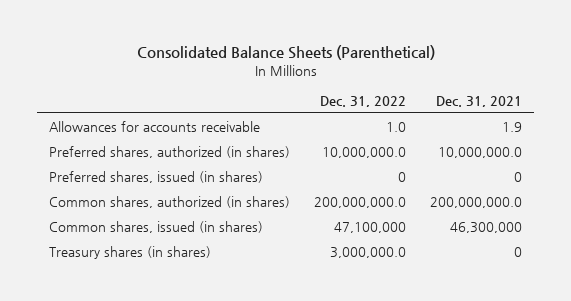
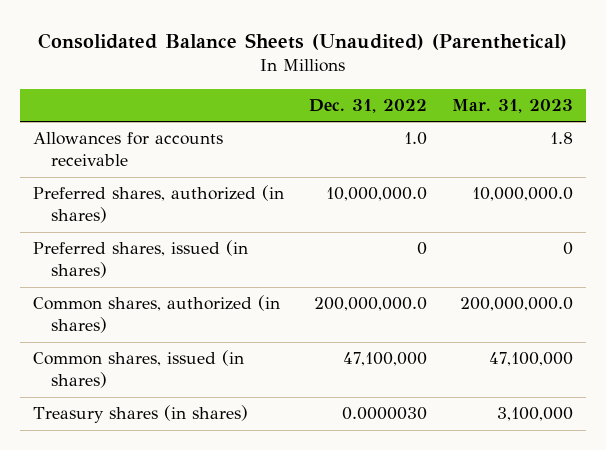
- Consolidated Balance Sheets (Parenthetical)
+ Consolidated Balance Sheets (Unaudited) (Parenthetical)
- | Dec. 31, 2022 | Dec. 31, 2021
+ | Dec. 31, 2022 | Mar. 31, 2023
- Treasury shares (in shares) | 3,000,000.0 | 0
+ Treasury shares (in shares) | 0.0000030 | 3,100,000

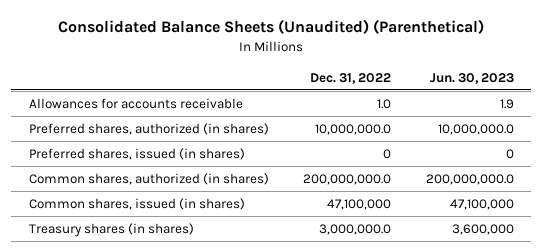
- | Dec. 31, 2022 | Mar. 31, 2023
+ | Dec. 31, 2022 | Jun. 30, 2023
- Treasury shares (in shares) | 0.0000030 | 3,100,000
+ Treasury shares (in shares) | 3,000,000.0 | 3,600,000

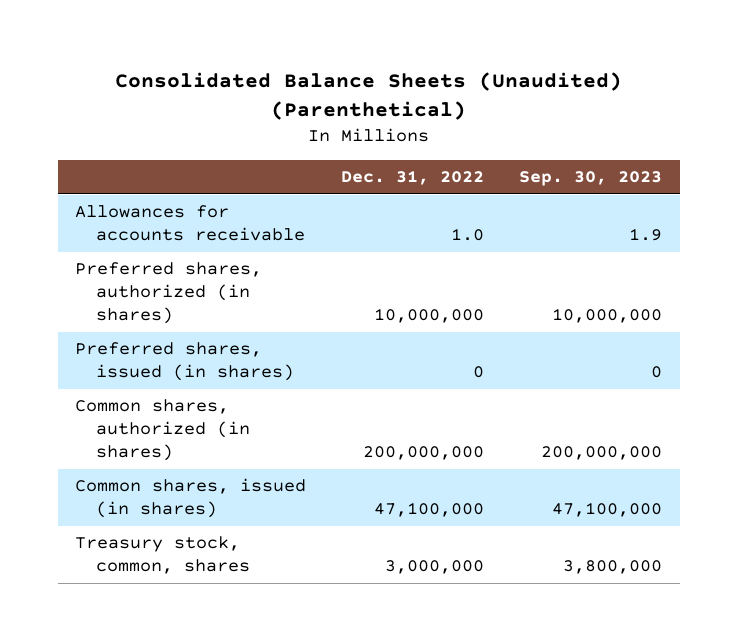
- | Dec. 31, 2022 | Jun. 30, 2023
+ | Dec. 31, 2022 | Sep. 30, 2023
- Preferred shares, authorized (in shares) | 10,000,000.0 | 10,000,000.0
+ Preferred shares, authorized (in shares) | 10,000,000 | 10,000,000
- Common shares, authorized (in shares) | 200,000,000.0 | 200,000,000.0
+ Common shares, authorized (in shares) | 200,000,000 | 200,000,000
- Treasury shares (in shares) | 3,000,000.0 | 3,600,000
+ Treasury stock, common, shares | 3,000,000 | 3,800,000

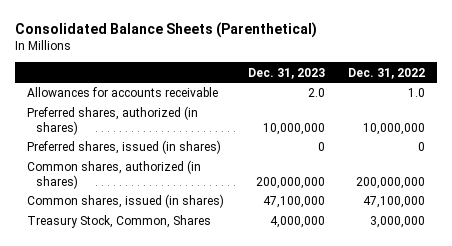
- Consolidated Balance Sheets (Unaudited) (Parenthetical)
+ Consolidated Balance Sheets (Parenthetical)
- | Dec. 31, 2022 | Sep. 30, 2023
+ | Dec. 31, 2023 | Dec. 31, 2022
- Treasury stock, common, shares | 3,000,000 | 3,800,000
+ Treasury Stock, Common, Shares | 4,000,000 | 3,000,000

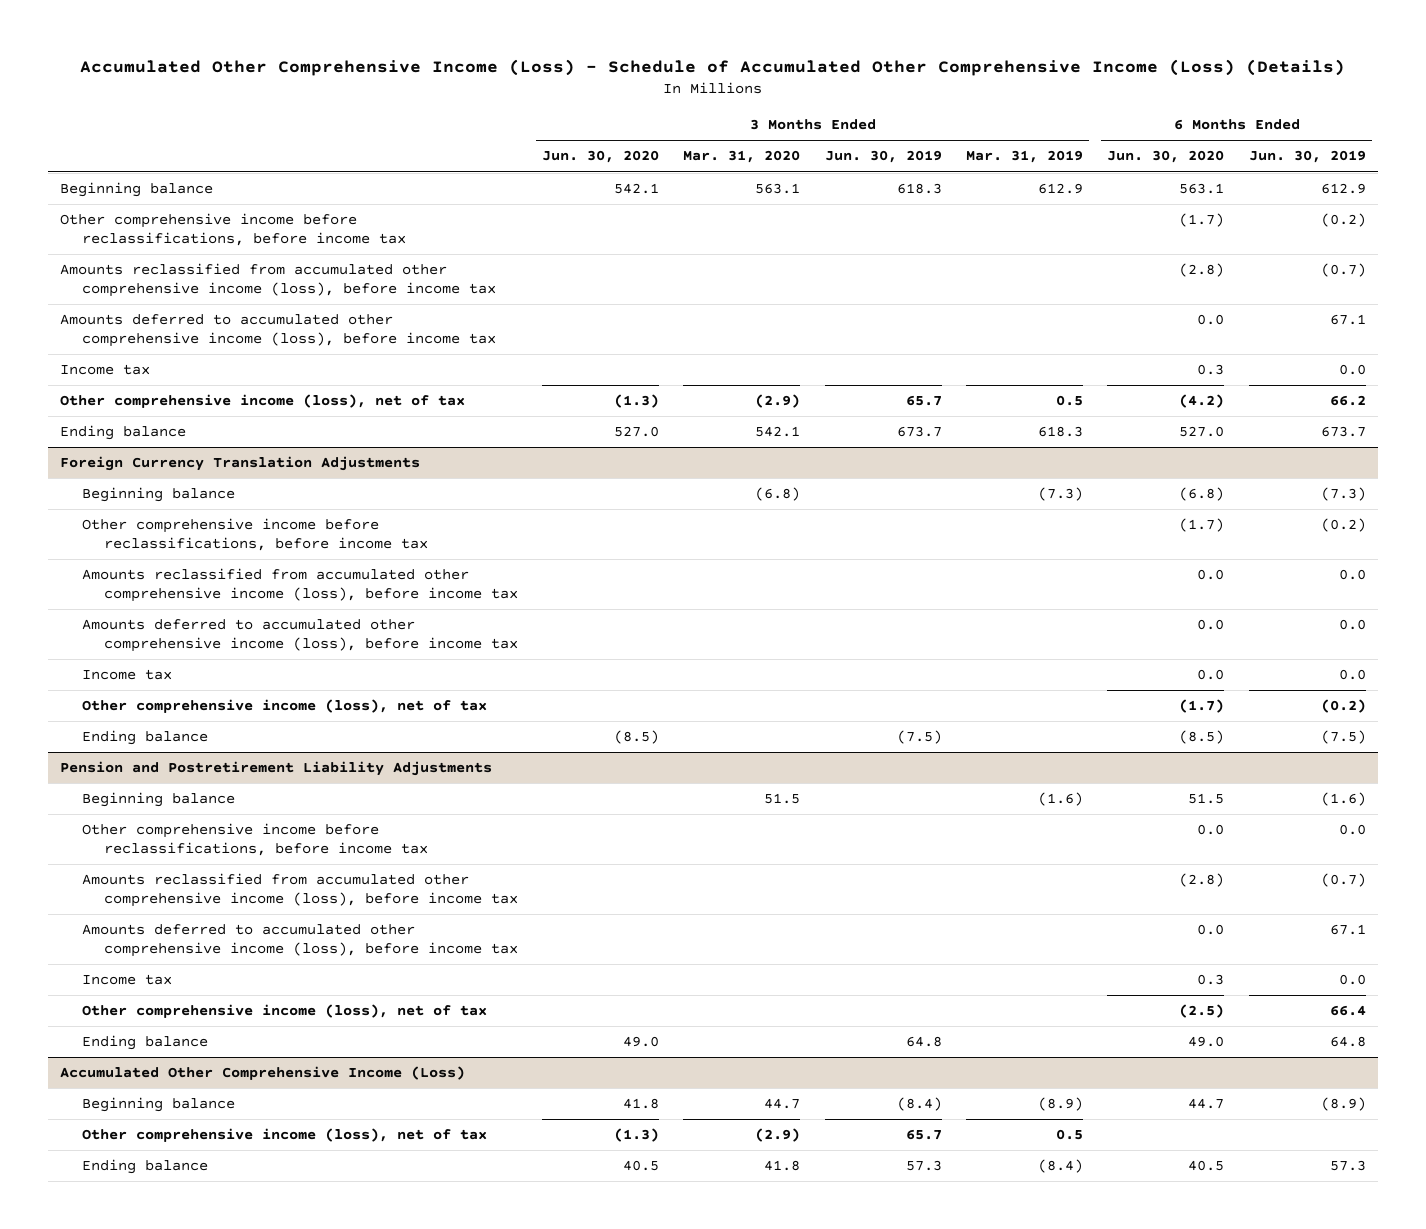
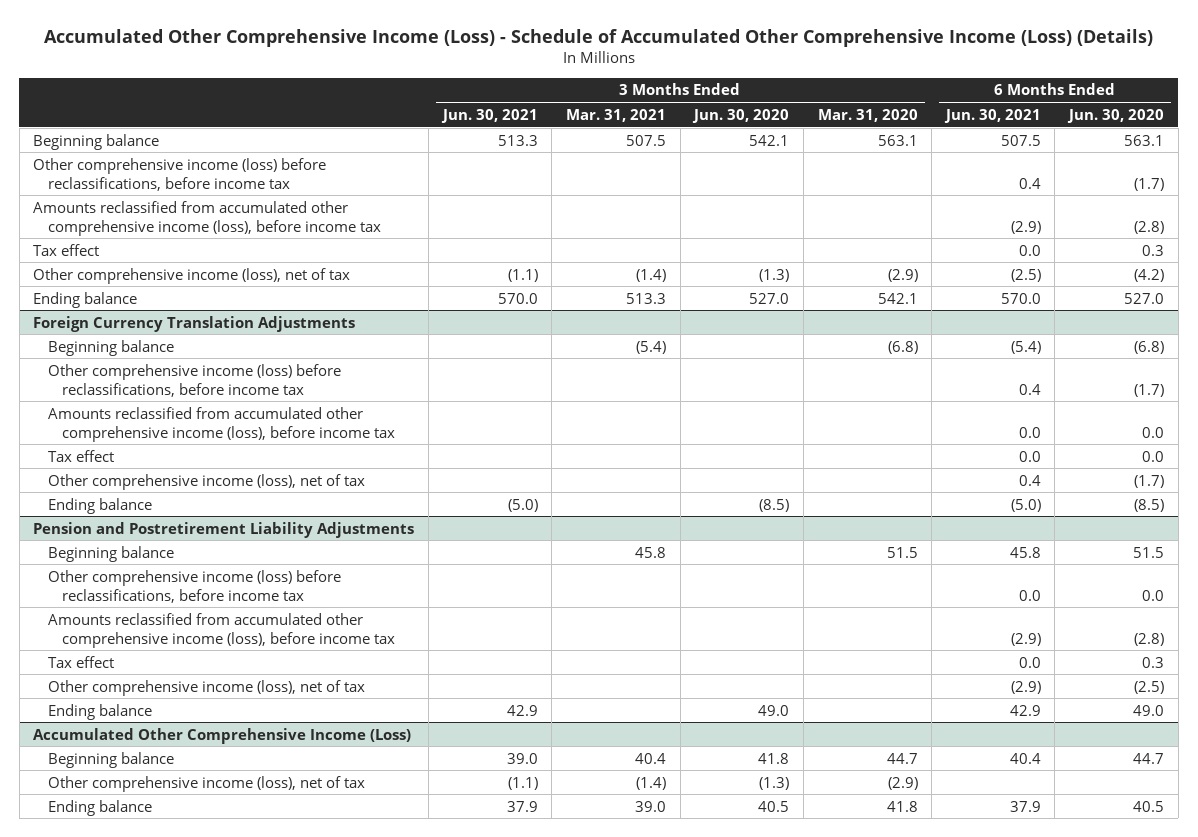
- | 3 Months Ended Jun. 30, 2020 | 3 Months Ended Mar. 31, 2020 | 3 Months Ended Jun. 30, 2019 | 3 Months Ended Mar. 31, 2019 | 6 Months Ended Jun. 30, 2020 | 6 Months Ended Jun. 30, 2019
+ | 3 Months Ended Jun. 30, 2021 | 3 Months Ended Mar. 31, 2021 | 3 Months Ended Jun. 30, 2020 | 3 Months Ended Mar. 31, 2020 | 6 Months Ended Jun. 30, 2021 | 6 Months Ended Jun. 30, 2020
- Other comprehensive income before reclassifications, before income tax | | | | | (1.7) | (0.2)
+ Other comprehensive income (loss) before reclassifications, before income tax | | | | | 0.4 | (1.7)
- Amounts deferred to accumulated other comprehensive income (loss), before income tax | | | | | 0.0 | 67.1
- Income tax | | | | | 0.3 | 0.0
+ Tax effect | | | | | 0.0 | 0.3
@ Foreign Currency Translation Adjustments
- Other comprehensive income before reclassifications, before income tax | | | | | (1.7) | (0.2)
+ Other comprehensive income (loss) before reclassifications, before income tax | | | | | 0.4 | (1.7)
- Amounts deferred to accumulated other comprehensive income (loss), before income tax | | | | | 0.0 | 0.0
- Income tax | | | | | 0.0 | 0.0
+ Tax effect | | | | | 0.0 | 0.0
@ Pension and Postretirement Liability Adjustments
- Other comprehensive income before reclassifications, before income tax | | | | | 0.0 | 0.0
+ Other comprehensive income (loss) before reclassifications, before income tax | | | | | 0.0 | 0.0
- Amounts deferred to accumulated other comprehensive income (loss), before income tax | | | | | 0.0 | 67.1
- Income tax | | | | | 0.3 | 0.0
+ Tax effect | | | | | 0.0 | 0.3

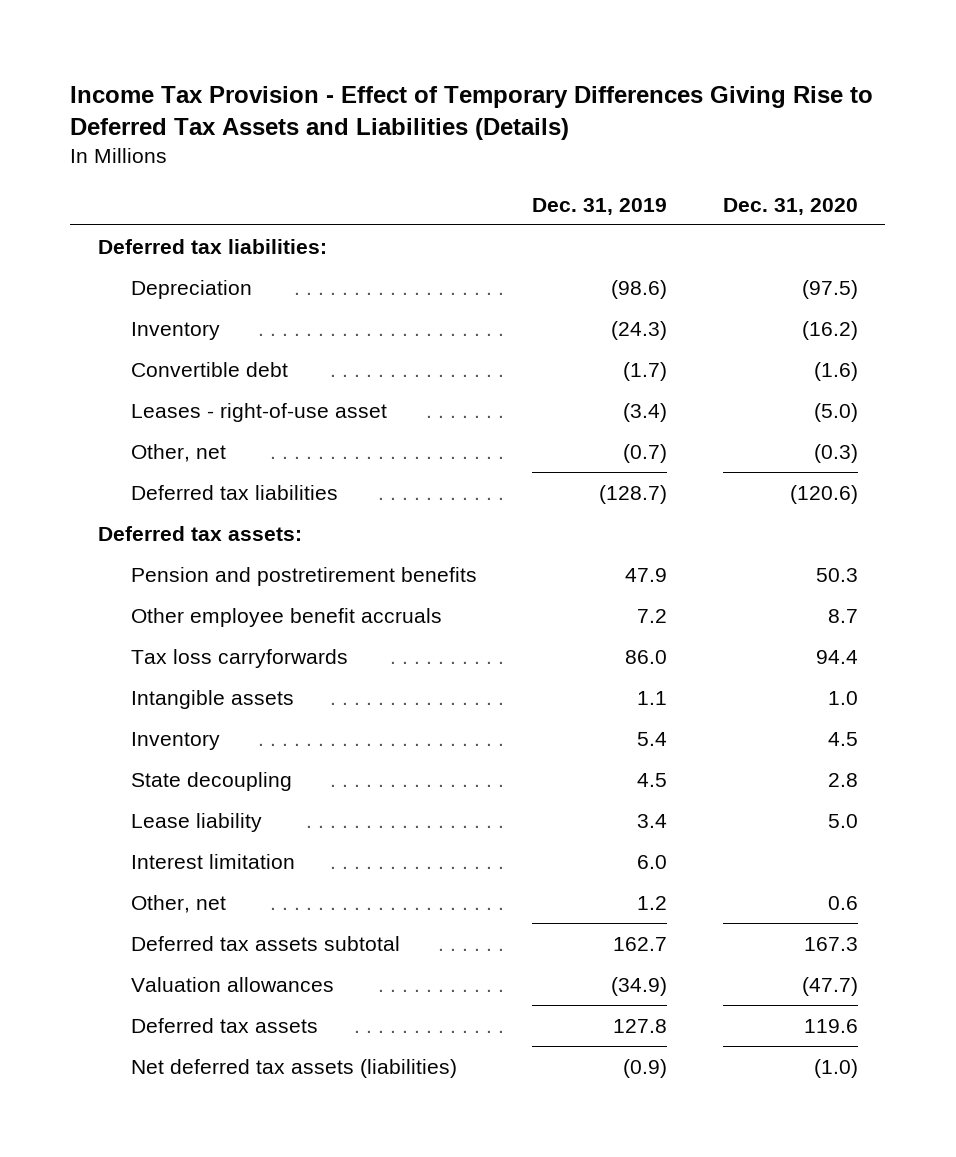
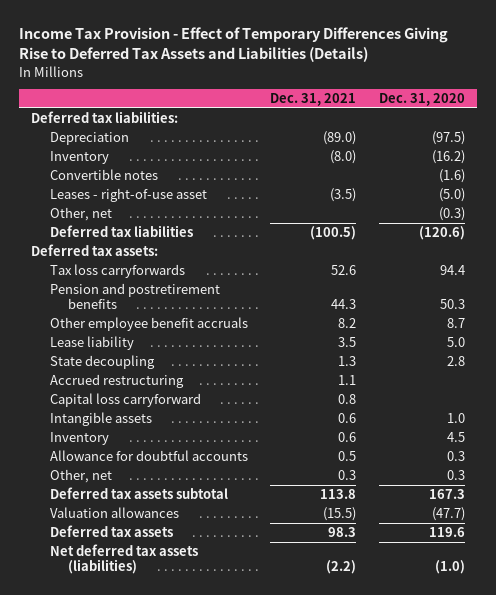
- | Dec. 31, 2019 | Dec. 31, 2020
+ | Dec. 31, 2021 | Dec. 31, 2020
- Convertible debt | (1.7) | (1.6)
+ Convertible notes | | (1.6)
moved up: Tax loss carryforwards | 52.6 | 94.4
moved up: Lease liability | 3.5 | 5.0
moved up: State decoupling | 1.3 | 2.8
+ Accrued restructuring | 1.1 |
+ Capital loss carryforward | 0.8 |
- Interest limitation | 6.0 |
- Other, net | 1.2 | 0.6
+ Allowance for doubtful accounts | 0.5 | 0.3
+ Other, net | 0.3 | 0.3

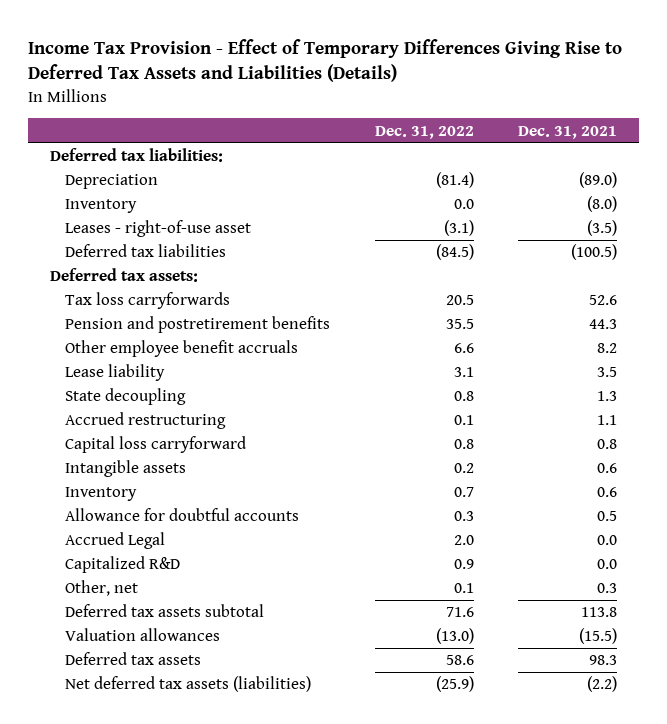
- | Dec. 31, 2021 | Dec. 31, 2020
+ | Dec. 31, 2022 | Dec. 31, 2021
- Convertible notes | | (1.6)
- Other, net | | (0.3)
+ Accrued Legal | 2.0 | 0.0
+ Capitalized R&D | 0.9 | 0.0

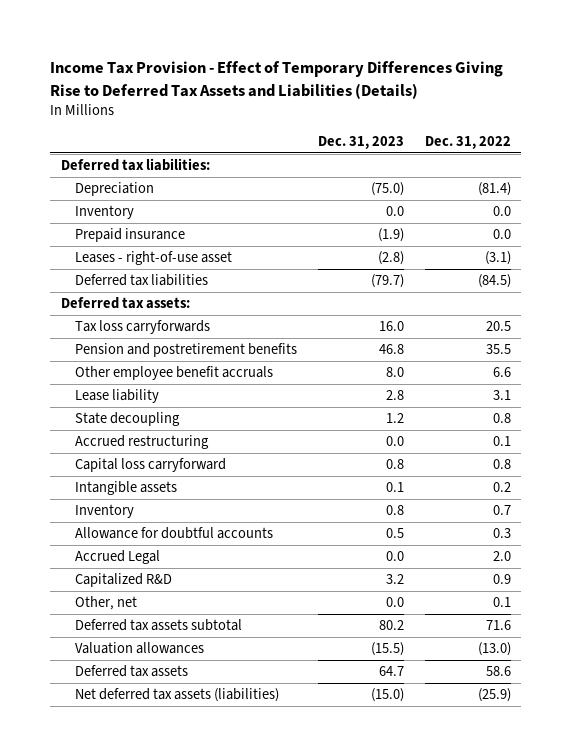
- | Dec. 31, 2022 | Dec. 31, 2021
+ | Dec. 31, 2023 | Dec. 31, 2022
+ Prepaid insurance | (1.9) | 0.0

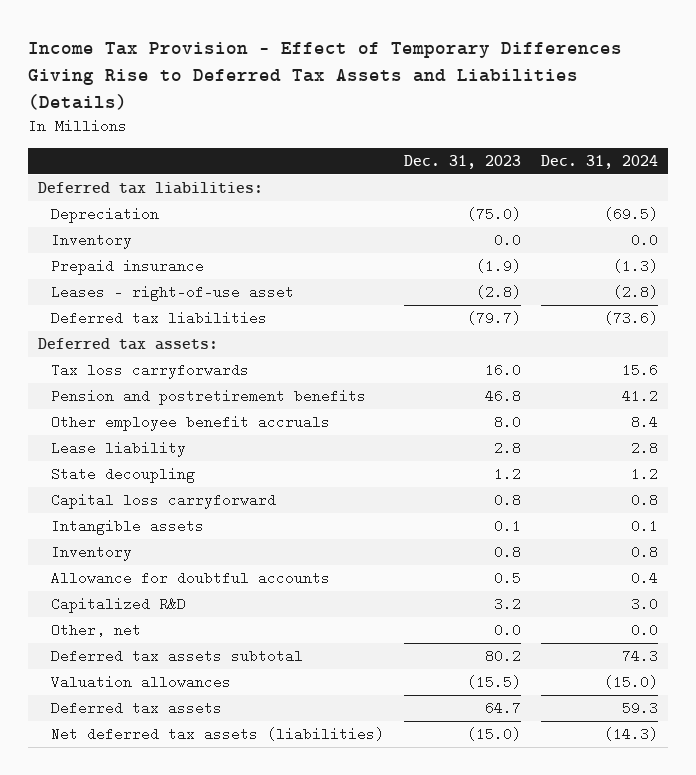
- | Dec. 31, 2023 | Dec. 31, 2022
+ | Dec. 31, 2023 | Dec. 31, 2024
- Accrued restructuring | 0.0 | 0.1
- Accrued Legal | 0.0 | 2.0

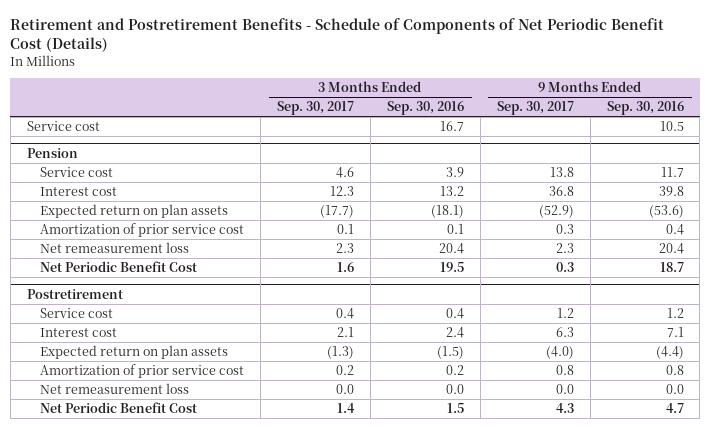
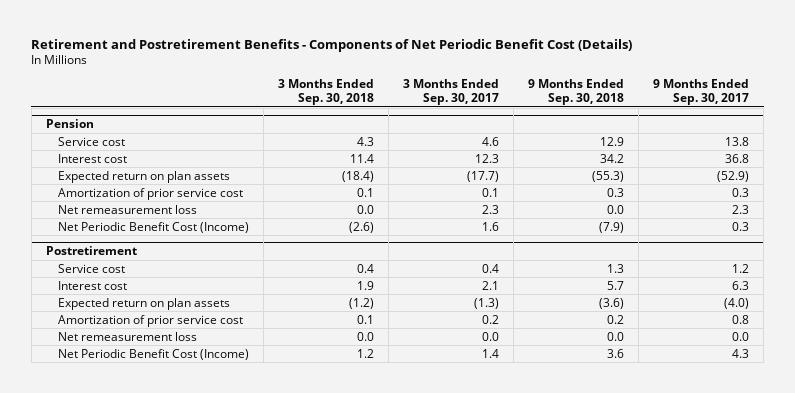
- Retirement and Postretirement Benefits - Schedule of Components of Net Periodic Benefit Cost (Details)
+ Retirement and Postretirement Benefits - Components of Net Periodic Benefit Cost (Details)
- | 3 Months Ended Sep. 30, 2017 | 3 Months Ended Sep. 30, 2016 | 9 Months Ended Sep. 30, 2017 | 9 Months Ended Sep. 30, 2016
+ | 3 Months Ended Sep. 30, 2018 | 3 Months Ended Sep. 30, 2017 | 9 Months Ended Sep. 30, 2018 | 9 Months Ended Sep. 30, 2017
- Service cost | | 16.7 | | 10.5
@ Pension
- Net Periodic Benefit Cost | 1.6 | 19.5 | 0.3 | 18.7
+ Net Periodic Benefit Cost (Income) | (2.6) | 1.6 | (7.9) | 0.3
@ Postretirement
- Net Periodic Benefit Cost | 1.4 | 1.5 | 4.3 | 4.7
+ Net Periodic Benefit Cost (Income) | 1.2 | 1.4 | 3.6 | 4.3

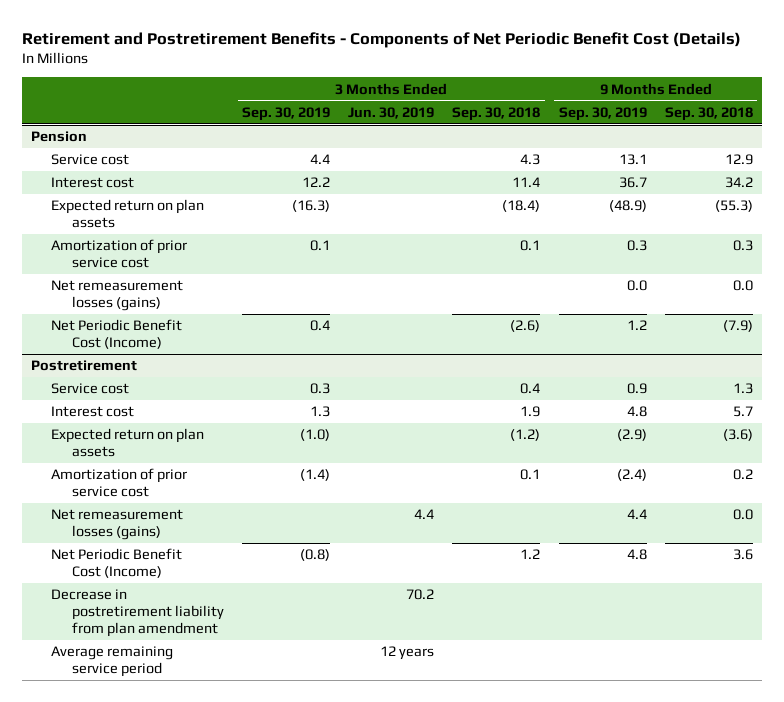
- | 3 Months Ended Sep. 30, 2018 | 3 Months Ended Sep. 30, 2017 | 9 Months Ended Sep. 30, 2018 | 9 Months Ended Sep. 30, 2017
+ | 3 Months Ended Sep. 30, 2019 | 3 Months Ended Jun. 30, 2019 | 3 Months Ended Sep. 30, 2018 | 9 Months Ended Sep. 30, 2019 | 9 Months Ended Sep. 30, 2018
@ Pension
- Net remeasurement loss | 0.0 | 2.3 | 0.0 | 2.3
+ Net remeasurement losses (gains) | | | | 0.0 | 0.0
@ Postretirement
- Net remeasurement loss | 0.0 | 0.0 | 0.0 | 0.0
+ Net remeasurement losses (gains) | | 4.4 | | 4.4 | 0.0
+ Decrease in postretirement liability from plan amendment | | 70.2 | | |
+ Average remaining service period | | 12 years | | |

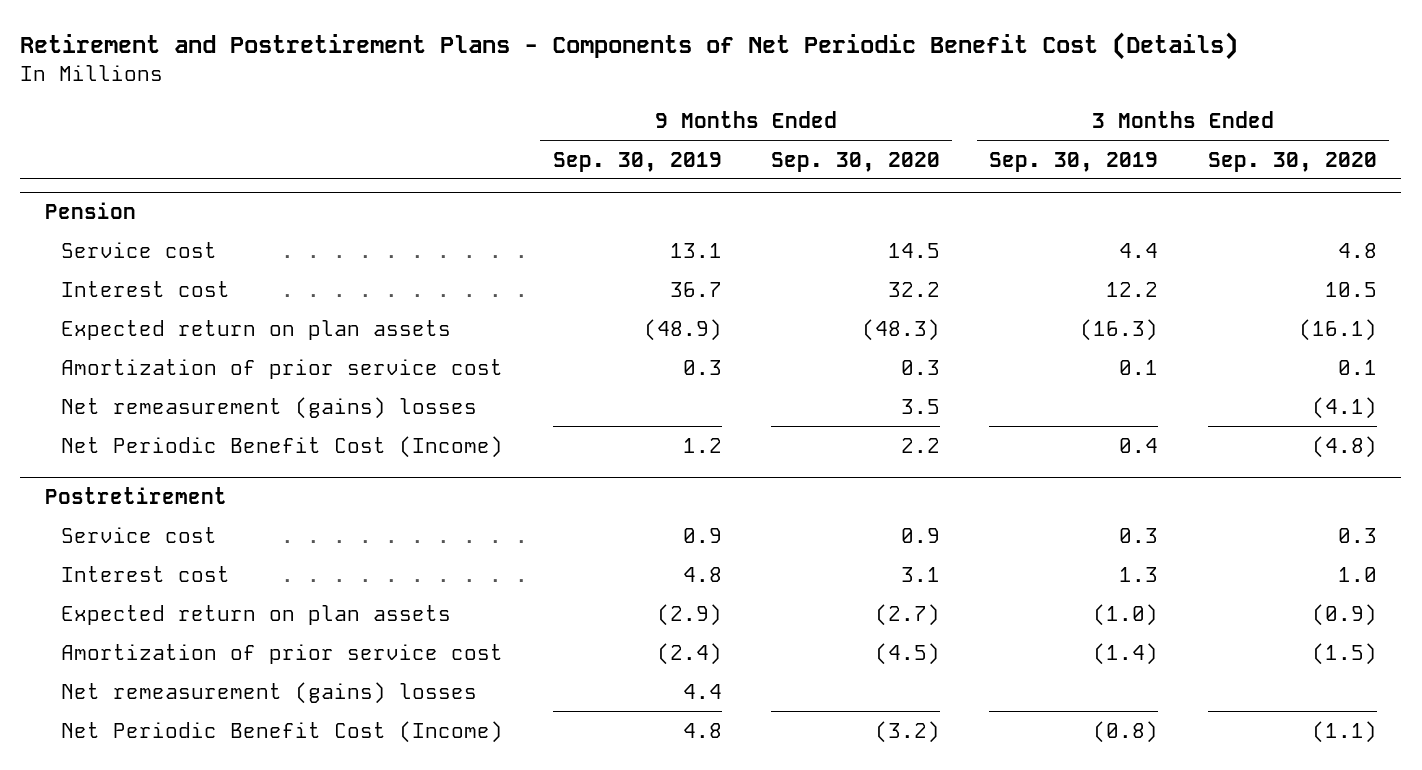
- Retirement and Postretirement Benefits - Components of Net Periodic Benefit Cost (Details)
+ Retirement and Postretirement Plans - Components of Net Periodic Benefit Cost (Details)
- | 3 Months Ended Sep. 30, 2019 | 3 Months Ended Jun. 30, 2019 | 3 Months Ended Sep. 30, 2018 | 9 Months Ended Sep. 30, 2019 | 9 Months Ended Sep. 30, 2018
+ | 9 Months Ended Sep. 30, 2019 | 9 Months Ended Sep. 30, 2020 | 3 Months Ended Sep. 30, 2019 | 3 Months Ended Sep. 30, 2020
@ Pension
- Net remeasurement losses (gains) | | | | 0.0 | 0.0
+ Net remeasurement (gains) losses | | 3.5 | | (4.1)
@ Postretirement
- Net remeasurement losses (gains) | | 4.4 | | 4.4 | 0.0
+ Net remeasurement (gains) losses | 4.4 | | |
- Decrease in postretirement liability from plan amendment | | 70.2 | | |
- Average remaining service period | | 12 years | | |

